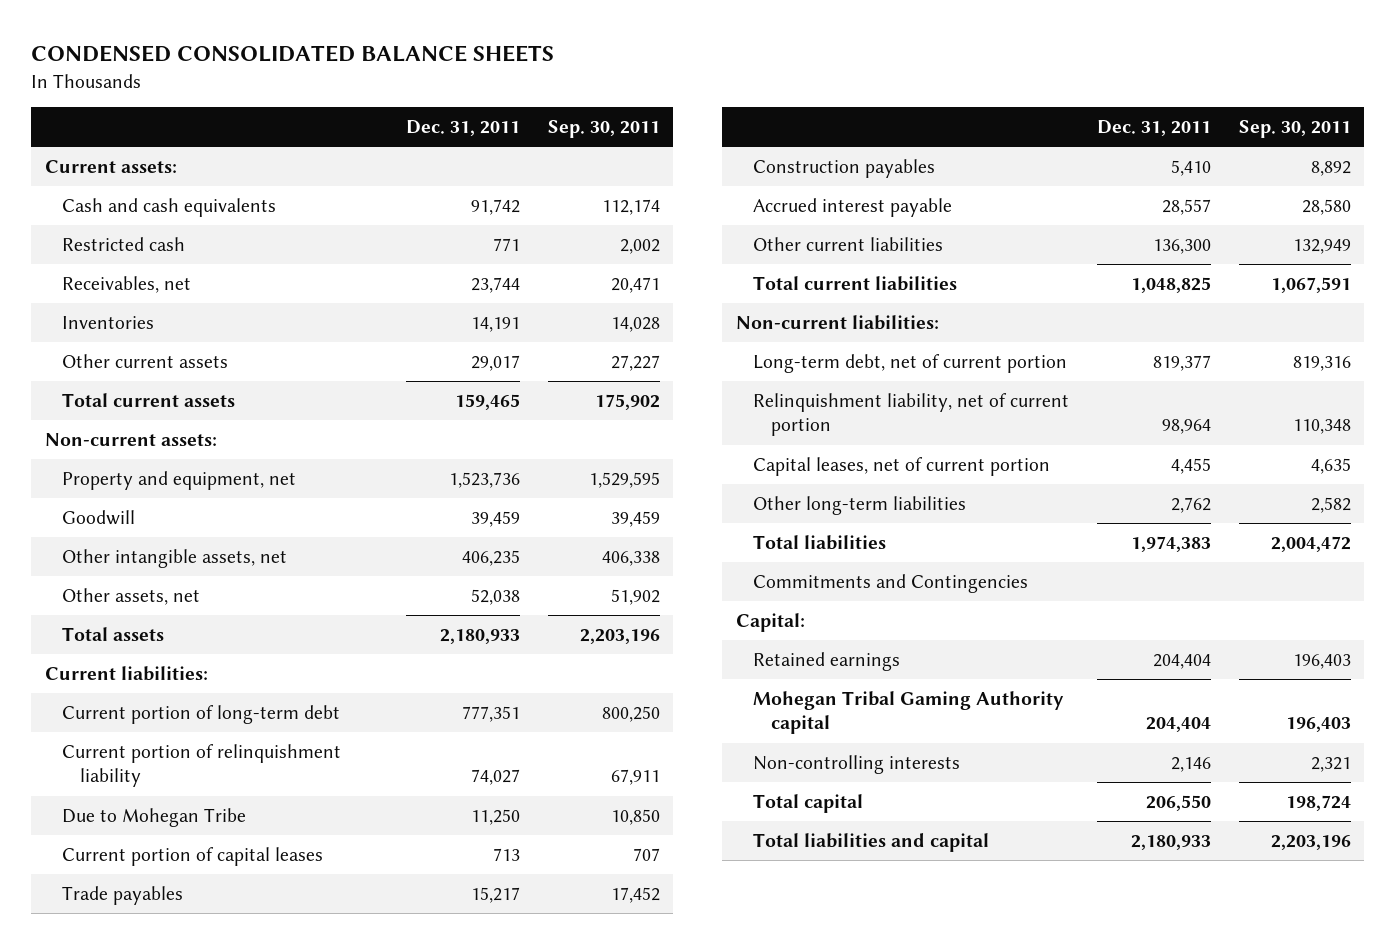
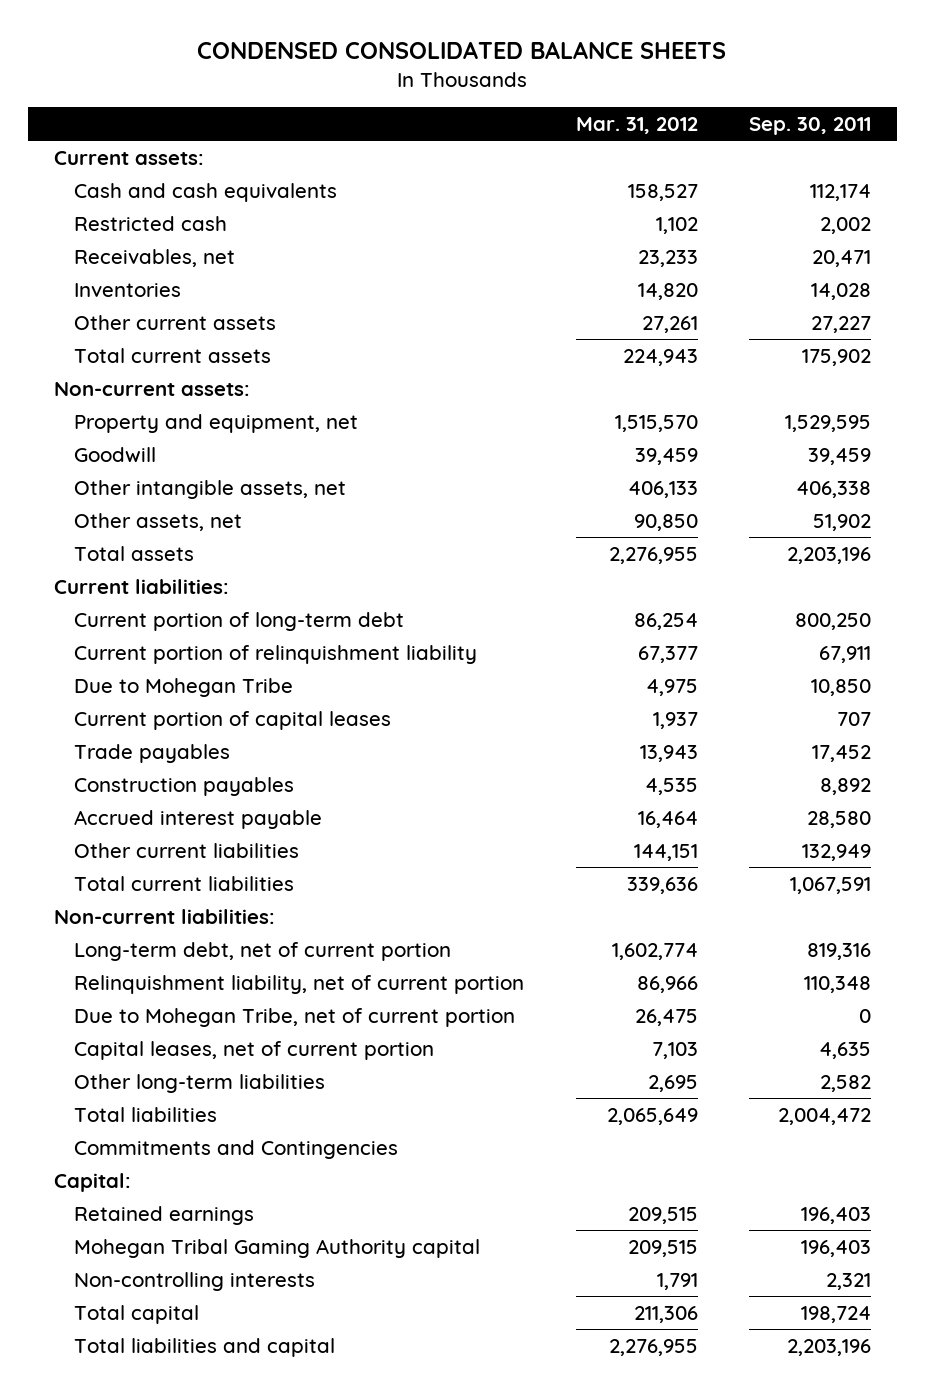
- | Dec. 31, 2011 | Sep. 30, 2011
+ | Mar. 31, 2012 | Sep. 30, 2011
+ Due to Mohegan Tribe, net of current portion | 26,475 | 0

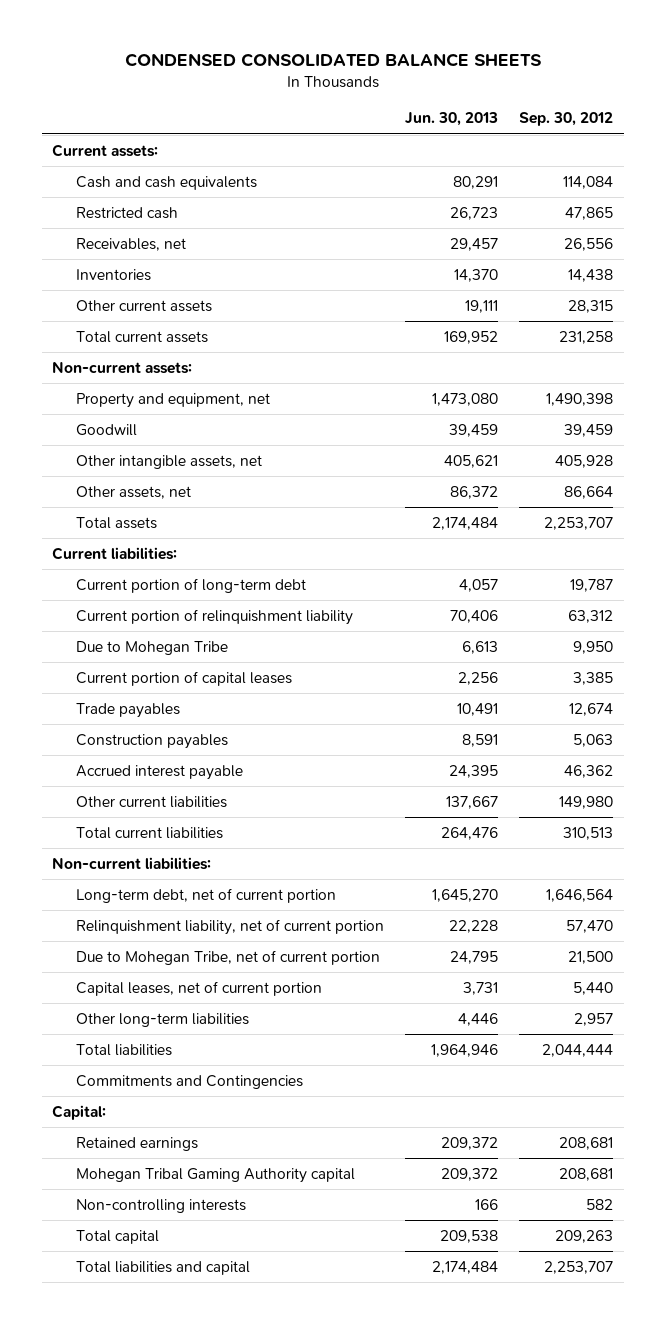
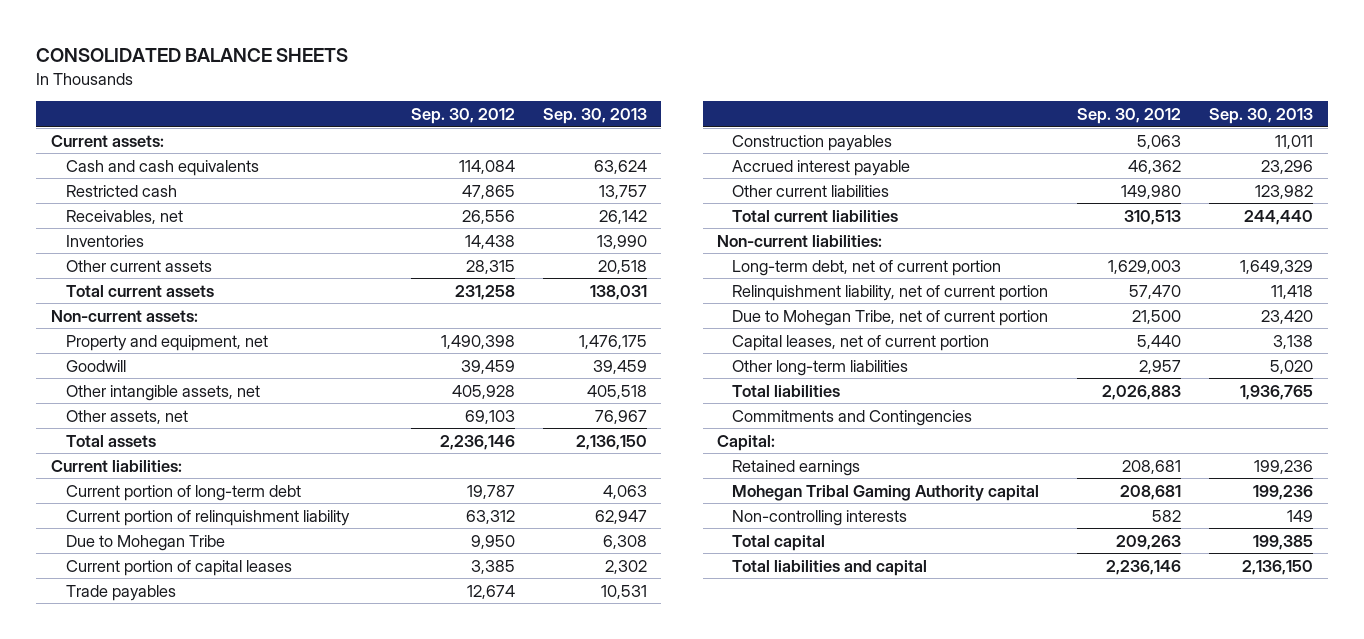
- CONDENSED CONSOLIDATED BALANCE SHEETS
+ CONSOLIDATED BALANCE SHEETS
- | Jun. 30, 2013 | Sep. 30, 2012
+ | Sep. 30, 2012 | Sep. 30, 2013
- Other assets, net | 86,372 | 86,664
- Total assets | 2,174,484 | 2,253,707
+ Other assets, net | 69,103 | 76,967
+ Total assets | 2,236,146 | 2,136,150
- Long-term debt, net of current portion | 1,645,270 | 1,646,564
+ Long-term debt, net of current portion | 1,629,003 | 1,649,329
- Total liabilities | 1,964,946 | 2,044,444
+ Total liabilities | 2,026,883 | 1,936,765
- Total liabilities and capital | 2,174,484 | 2,253,707
+ Total liabilities and capital | 2,236,146 | 2,136,150

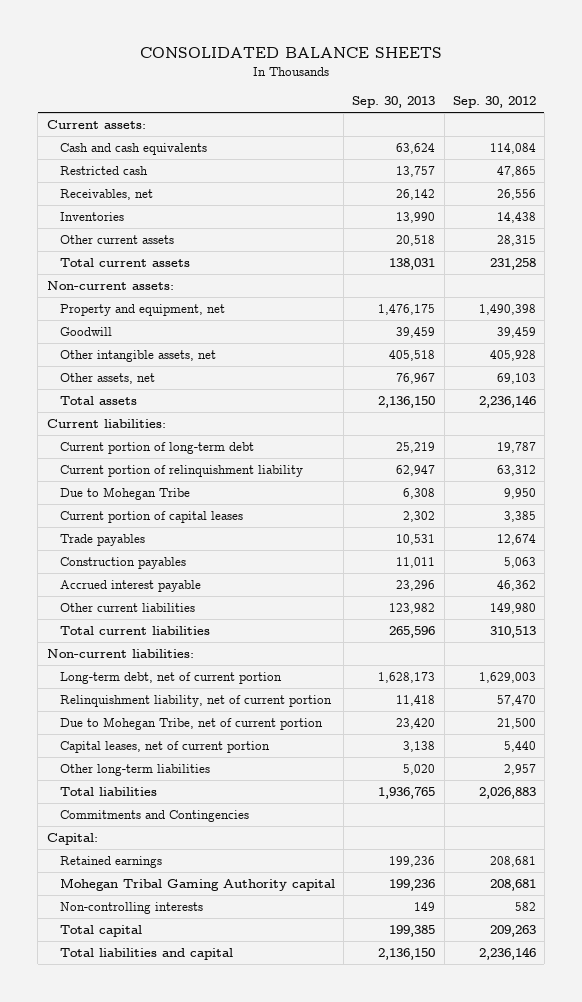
- | Sep. 30, 2012 | Sep. 30, 2013
+ | Sep. 30, 2013 | Sep. 30, 2012
- Current portion of long-term debt | 19,787 | 4,063
+ Current portion of long-term debt | 25,219 | 19,787
- Total current liabilities | 310,513 | 244,440
+ Total current liabilities | 265,596 | 310,513
- Long-term debt, net of current portion | 1,629,003 | 1,649,329
+ Long-term debt, net of current portion | 1,628,173 | 1,629,003

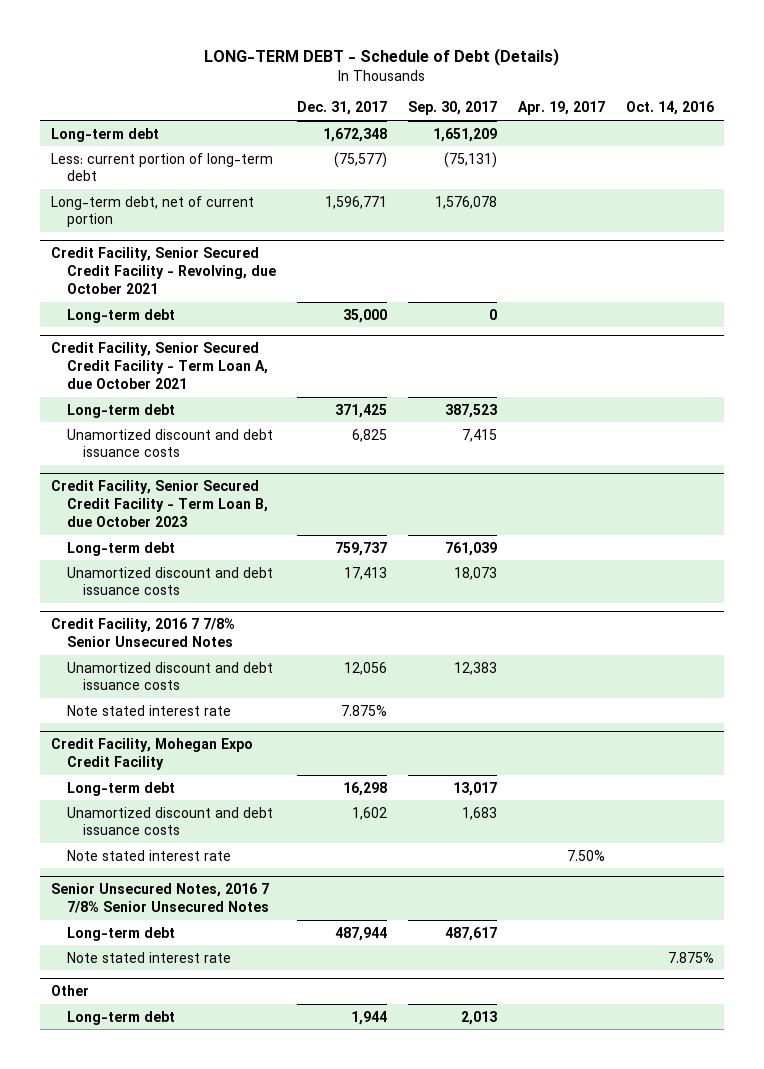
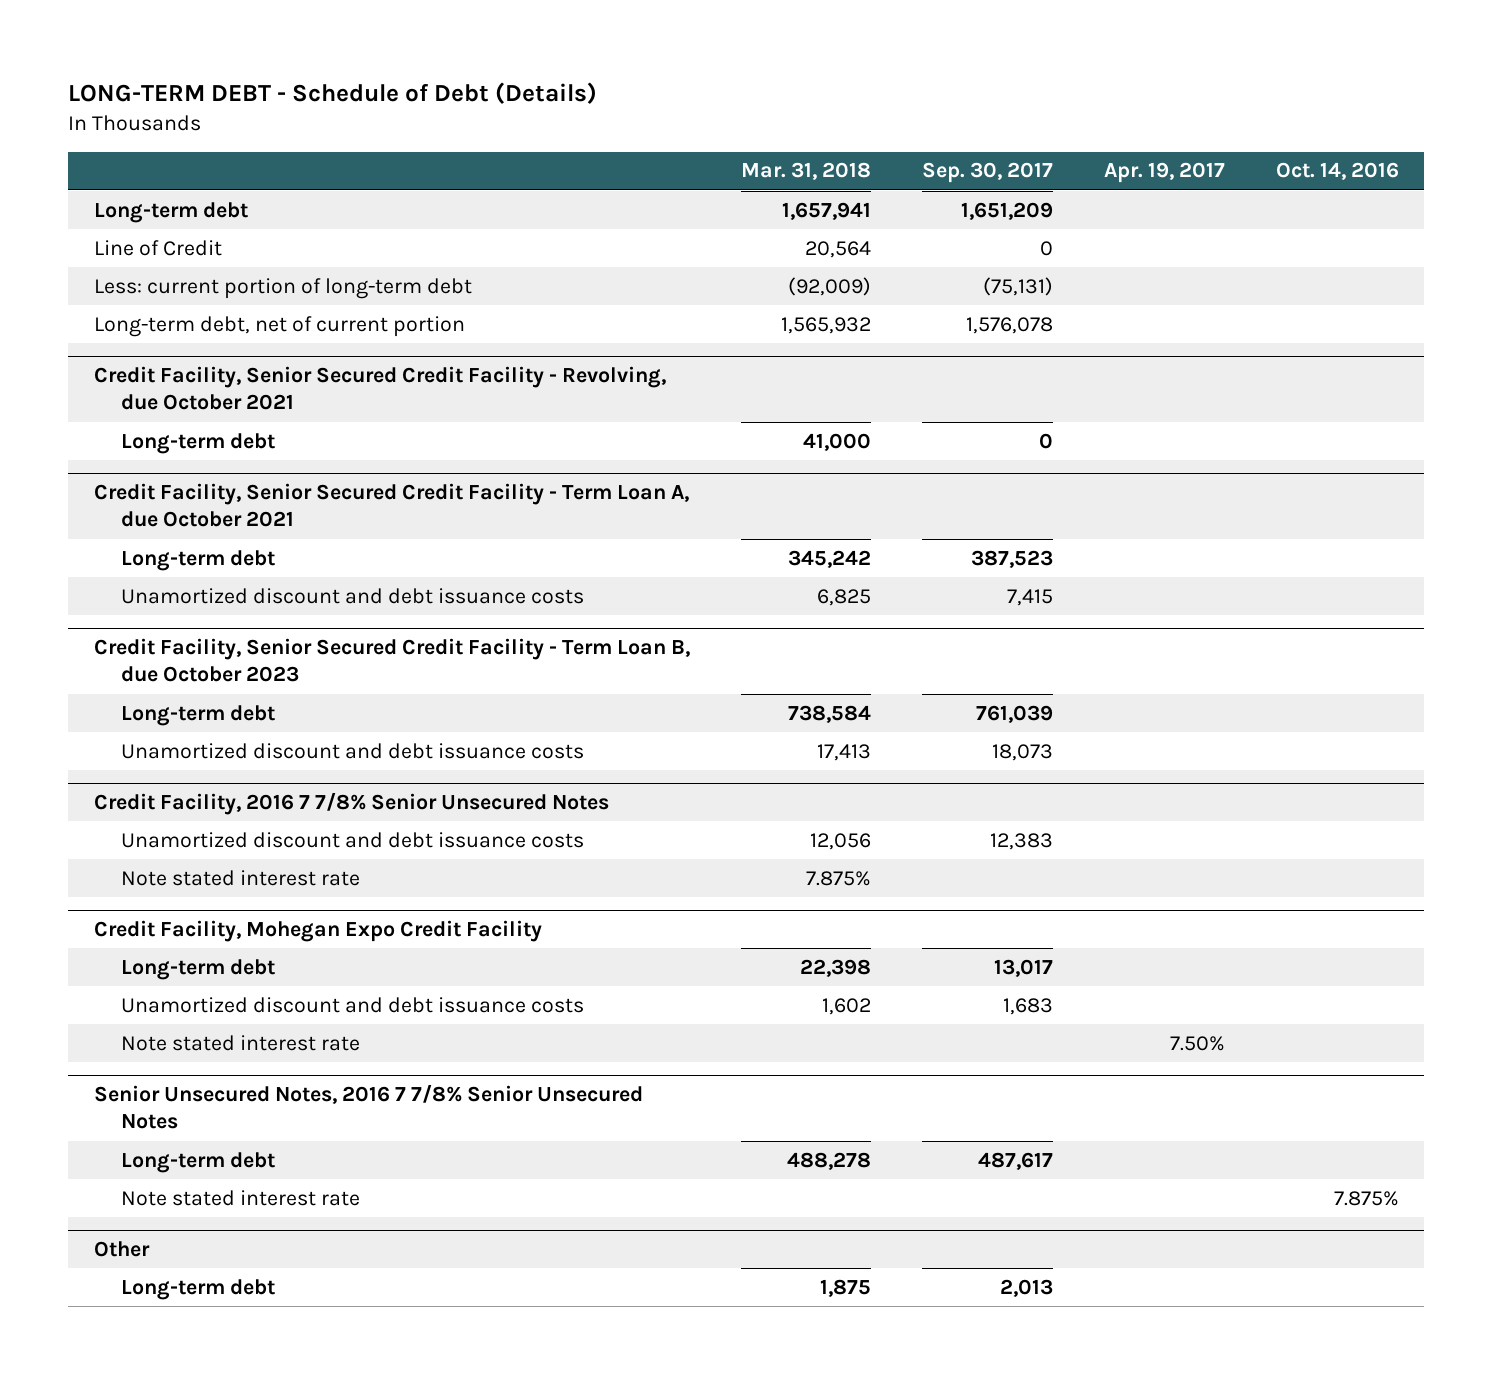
- | Dec. 31, 2017 | Sep. 30, 2017 | Apr. 19, 2017 | Oct. 14, 2016
+ | Mar. 31, 2018 | Sep. 30, 2017 | Apr. 19, 2017 | Oct. 14, 2016
+ Line of Credit | 20,564 | 0 | |

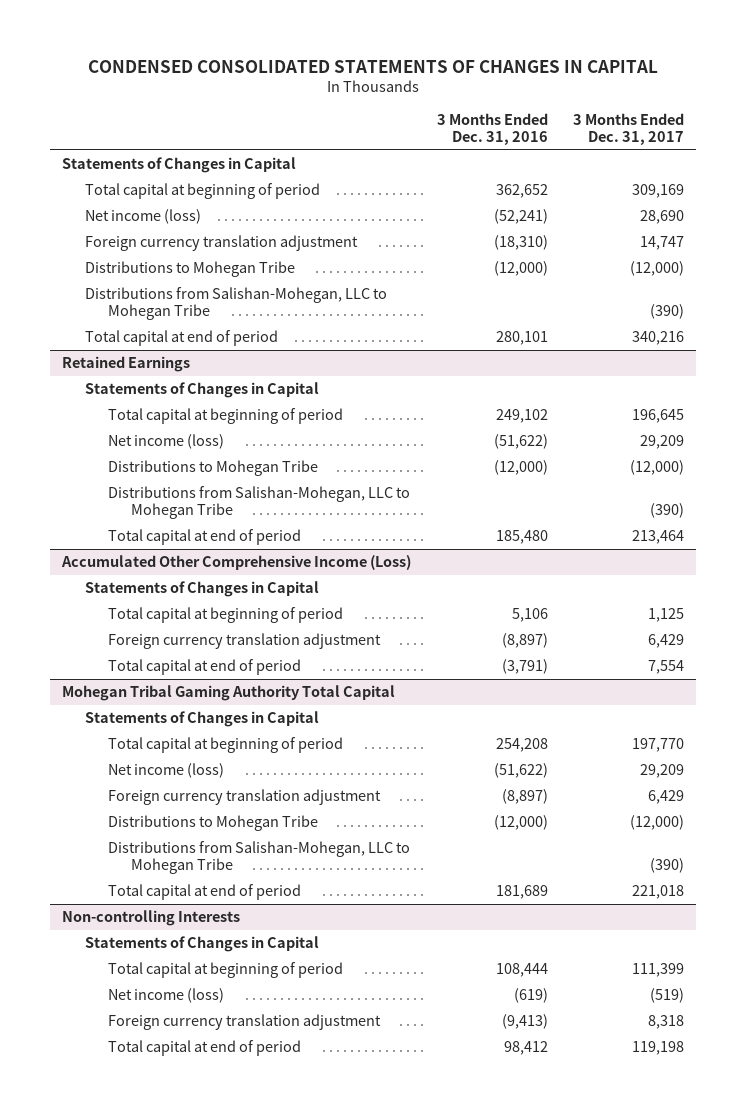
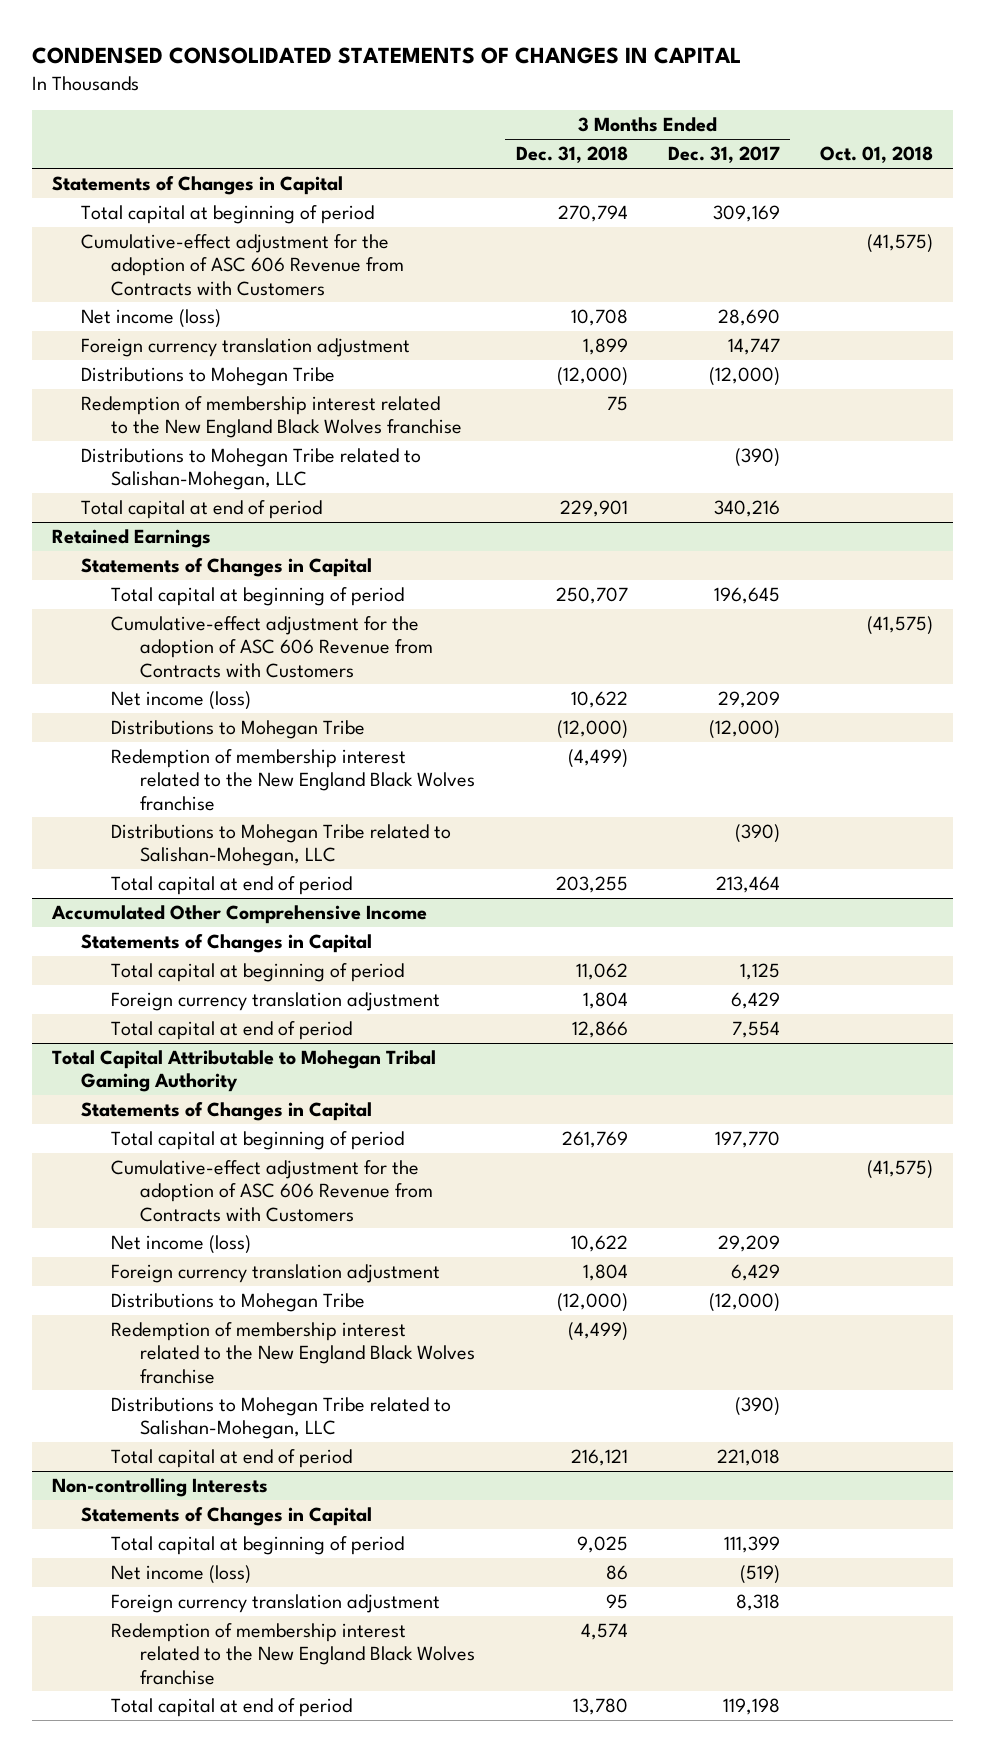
- | 3 Months Ended Dec. 31, 2016 | 3 Months Ended Dec. 31, 2017
+ | 3 Months Ended Dec. 31, 2018 | 3 Months Ended Dec. 31, 2017 | Oct. 01, 2018
+ Cumulative-effect adjustment for the adoption of ASC 606 Revenue from Contracts with Customers | | | (41,575)
- Distributions from Salishan-Mohegan, LLC to Mohegan Tribe | | (390)
+ Redemption of membership interest related to the New England Black Wolves franchise | 75 | |
+ Distributions to Mohegan Tribe related to Salishan-Mohegan, LLC | | (390) |
@ Retained Earnings
+ Cumulative-effect adjustment for the adoption of ASC 606 Revenue from Contracts with Customers | | | (41,575)
- Distributions from Salishan-Mohegan, LLC to Mohegan Tribe | | (390)
+ Redemption of membership interest related to the New England Black Wolves franchise | (4,499) | |
+ Distributions to Mohegan Tribe related to Salishan-Mohegan, LLC | | (390) |
- Accumulated Other Comprehensive Income (Loss)
+ Accumulated Other Comprehensive Income
- Mohegan Tribal Gaming Authority Total Capital
+ Total Capital Attributable to Mohegan Tribal Gaming Authority
+ Cumulative-effect adjustment for the adoption of ASC 606 Revenue from Contracts with Customers | | | (41,575)
- Distributions from Salishan-Mohegan, LLC to Mohegan Tribe | | (390)
+ Redemption of membership interest related to the New England Black Wolves franchise | (4,499) | |
+ Distributions to Mohegan Tribe related to Salishan-Mohegan, LLC | | (390) |
@ Non-controlling Interests
+ Redemption of membership interest related to the New England Black Wolves franchise | 4,574 | |

